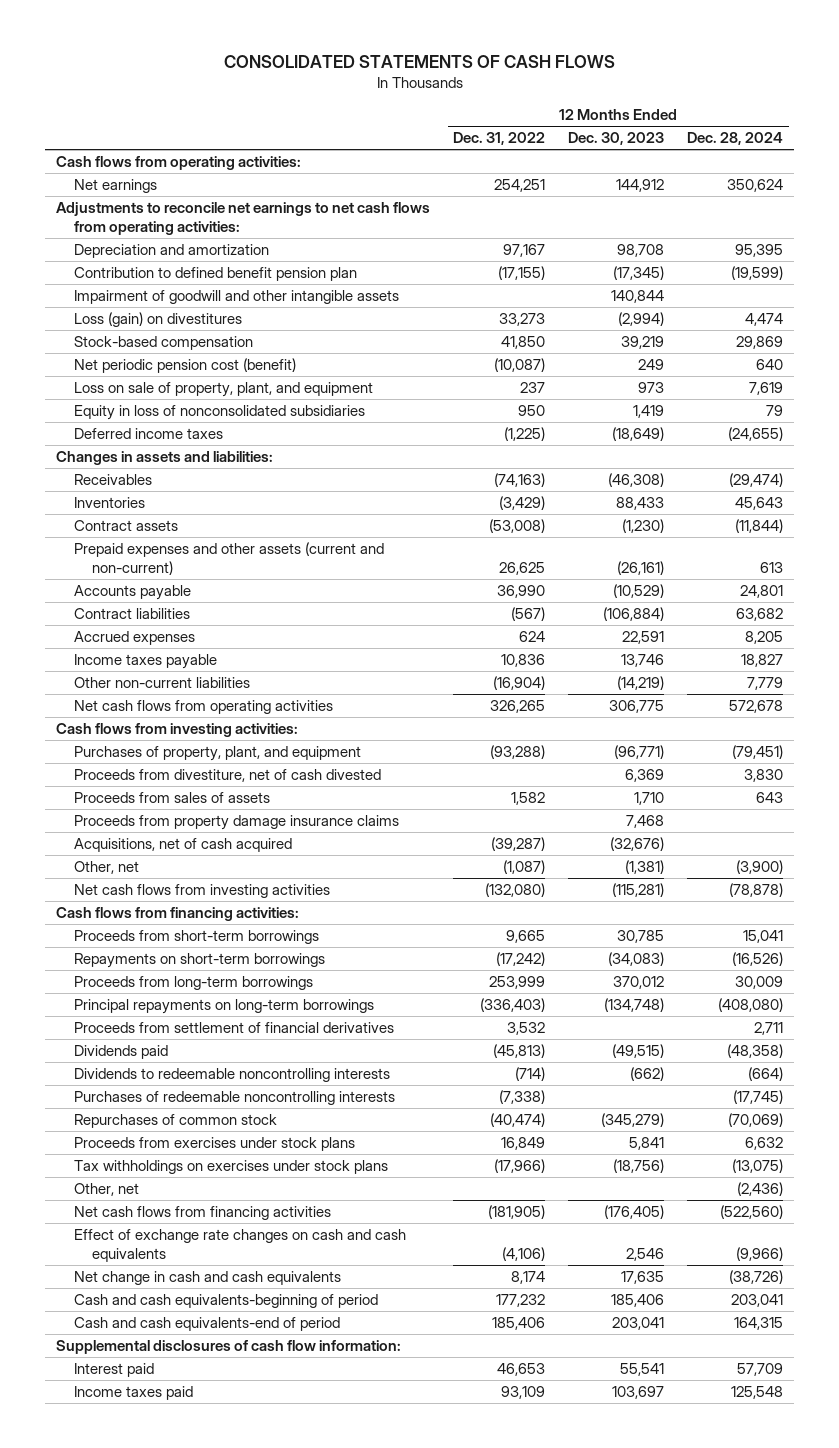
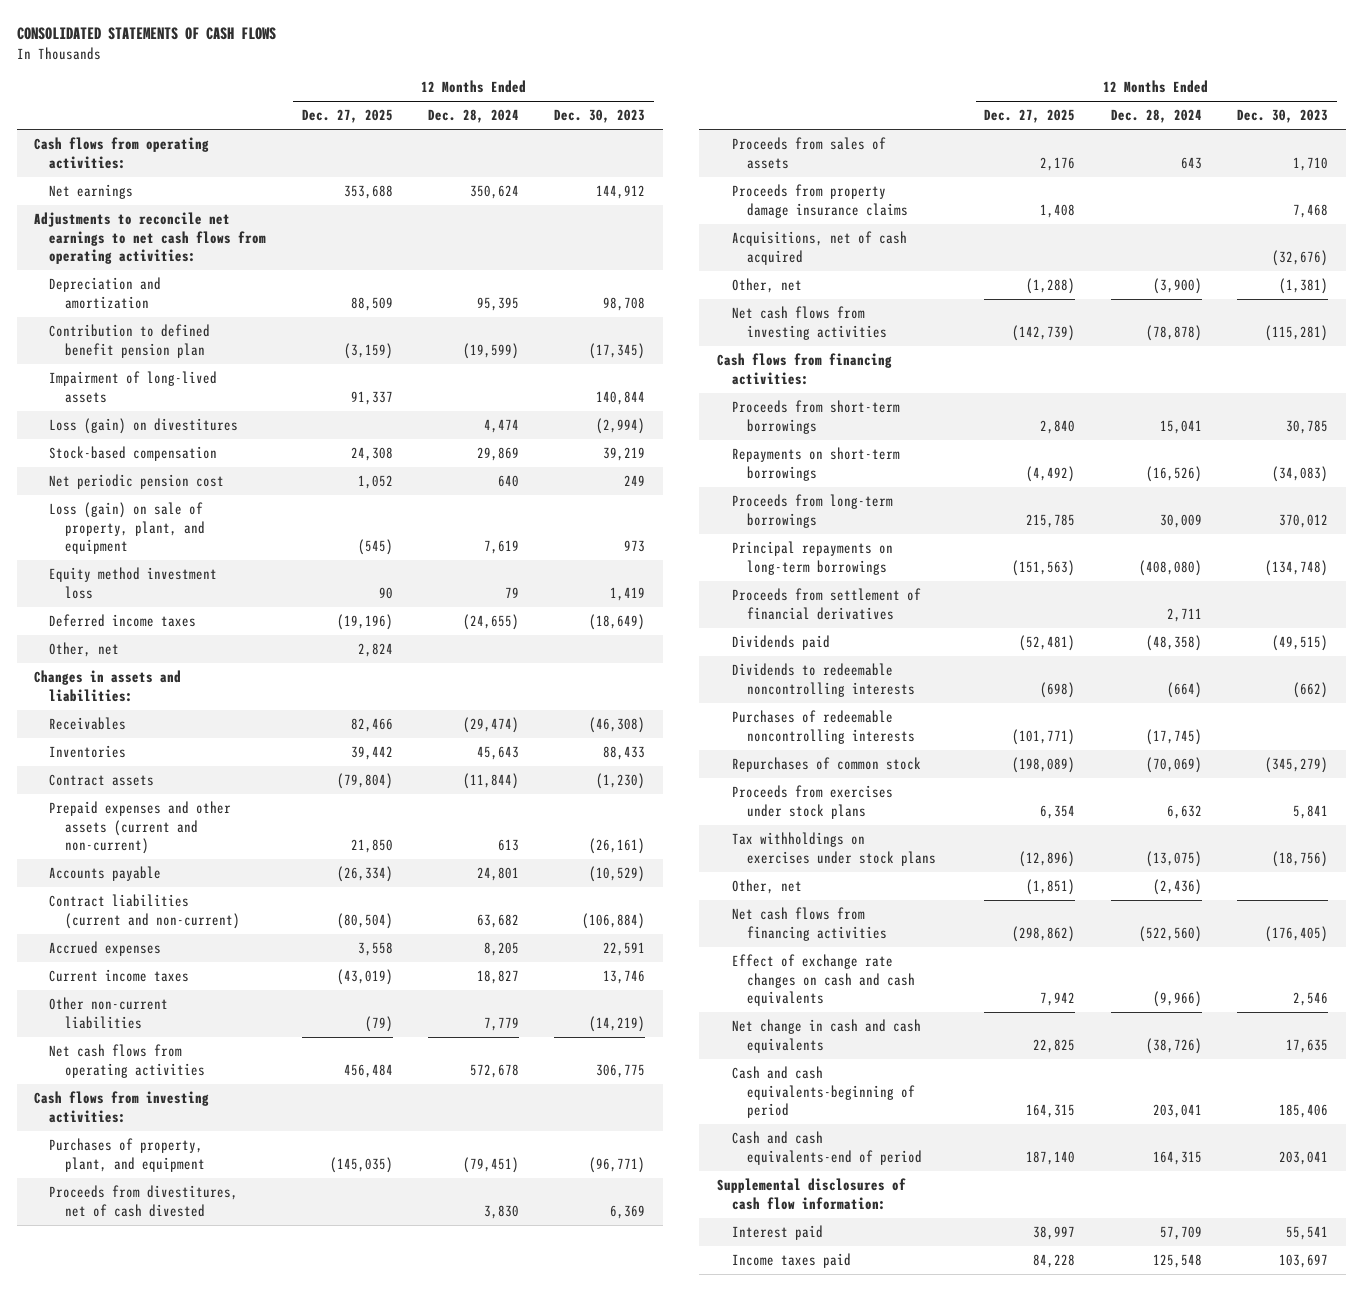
- | 12 Months Ended Dec. 31, 2022 | 12 Months Ended Dec. 30, 2023 | 12 Months Ended Dec. 28, 2024
+ | 12 Months Ended Dec. 27, 2025 | 12 Months Ended Dec. 28, 2024 | 12 Months Ended Dec. 30, 2023
- Impairment of goodwill and other intangible assets | | 140,844 |
+ Impairment of long-lived assets | 91,337 | | 140,844
- Net periodic pension cost (benefit) | (10,087) | 249 | 640
- Loss on sale of property, plant, and equipment | 237 | 973 | 7,619
- Equity in loss of nonconsolidated subsidiaries | 950 | 1,419 | 79
+ Net periodic pension cost | 1,052 | 640 | 249
+ Loss (gain) on sale of property, plant, and equipment | (545) | 7,619 | 973
+ Equity method investment loss | 90 | 79 | 1,419
+ Other, net | 2,824 | |
- Contract liabilities | (567) | (106,884) | 63,682
+ Contract liabilities (current and non-current) | (80,504) | 63,682 | (106,884)
- Income taxes payable | 10,836 | 13,746 | 18,827
+ Current income taxes | (43,019) | 18,827 | 13,746
- Proceeds from divestiture, net of cash divested | | 6,369 | 3,830
+ Proceeds from divestitures, net of cash divested | | 3,830 | 6,369

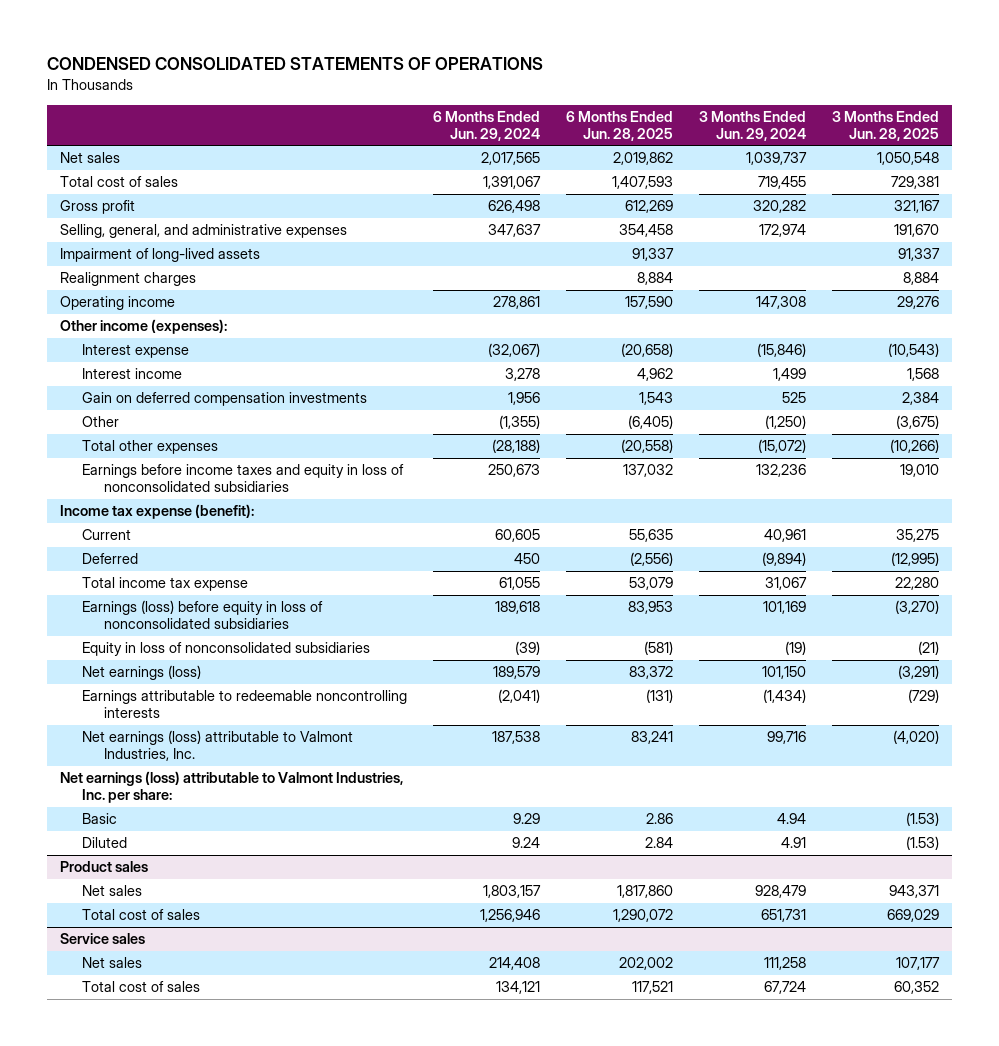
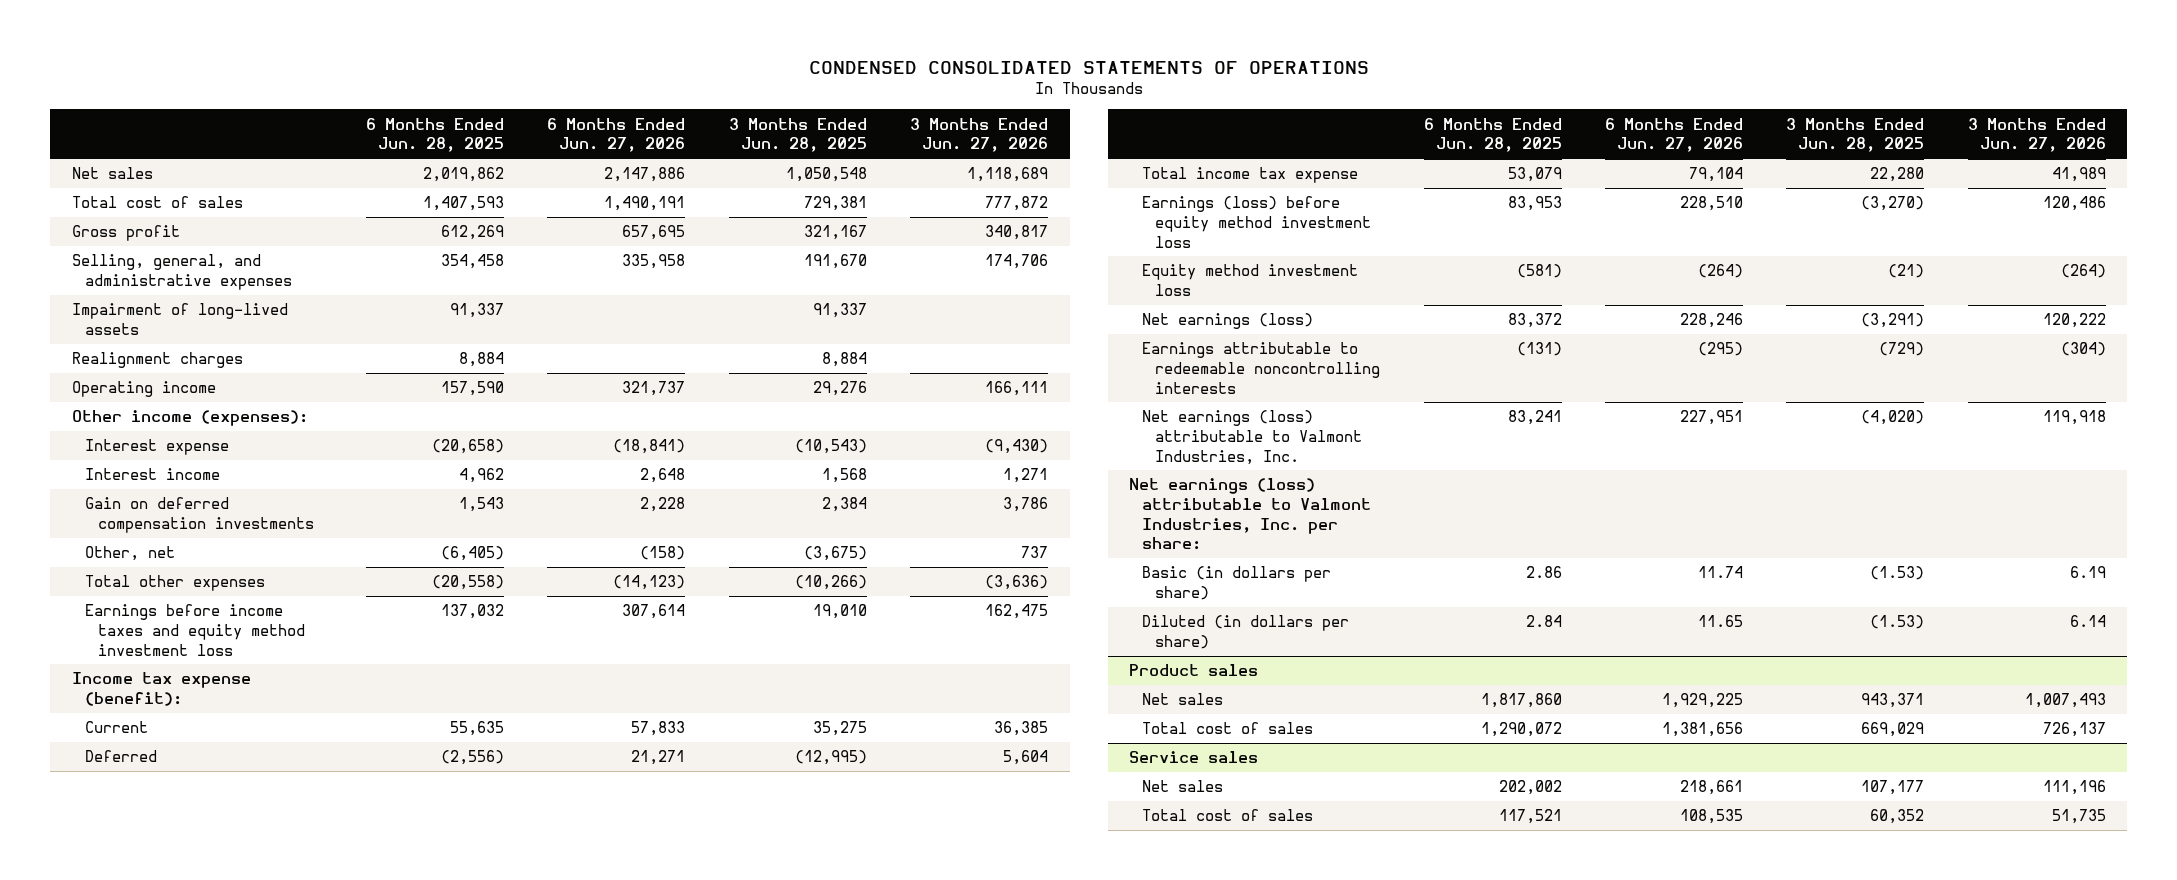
- | 6 Months Ended Jun. 29, 2024 | 6 Months Ended Jun. 28, 2025 | 3 Months Ended Jun. 29, 2024 | 3 Months Ended Jun. 28, 2025
+ | 6 Months Ended Jun. 28, 2025 | 6 Months Ended Jun. 27, 2026 | 3 Months Ended Jun. 28, 2025 | 3 Months Ended Jun. 27, 2026
- Other | (1,355) | (6,405) | (1,250) | (3,675)
+ Other, net | (6,405) | (158) | (3,675) | 737
- Earnings before income taxes and equity in loss of nonconsolidated subsidiaries | 250,673 | 137,032 | 132,236 | 19,010
+ Earnings before income taxes and equity method investment loss | 137,032 | 307,614 | 19,010 | 162,475
- Earnings (loss) before equity in loss of nonconsolidated subsidiaries | 189,618 | 83,953 | 101,169 | (3,270)
- Equity in loss of nonconsolidated subsidiaries | (39) | (581) | (19) | (21)
+ Earnings (loss) before equity method investment loss | 83,953 | 228,510 | (3,270) | 120,486
+ Equity method investment loss | (581) | (264) | (21) | (264)
- Basic | 9.29 | 2.86 | 4.94 | (1.53)
- Diluted | 9.24 | 2.84 | 4.91 | (1.53)
+ Basic (in dollars per share) | 2.86 | 11.74 | (1.53) | 6.19
+ Diluted (in dollars per share) | 2.84 | 11.65 | (1.53) | 6.14

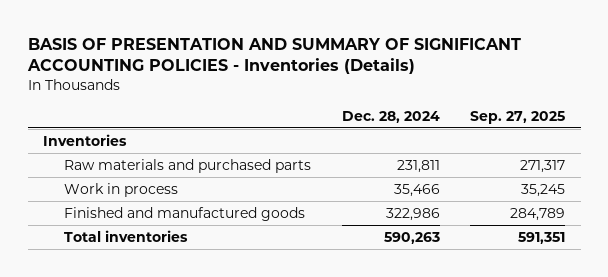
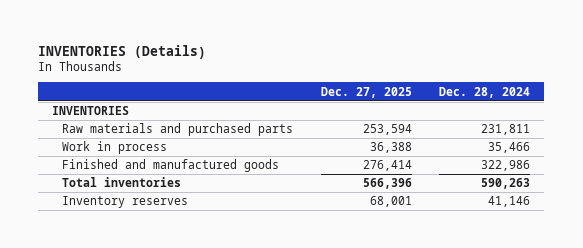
- BASIS OF PRESENTATION AND SUMMARY OF SIGNIFICANT ACCOUNTING POLICIES - Inventories (Details)
+ INVENTORIES (Details)
- | Dec. 28, 2024 | Sep. 27, 2025
+ | Dec. 27, 2025 | Dec. 28, 2024
- Inventories
+ INVENTORIES
+ Inventory reserves | 68,001 | 41,146

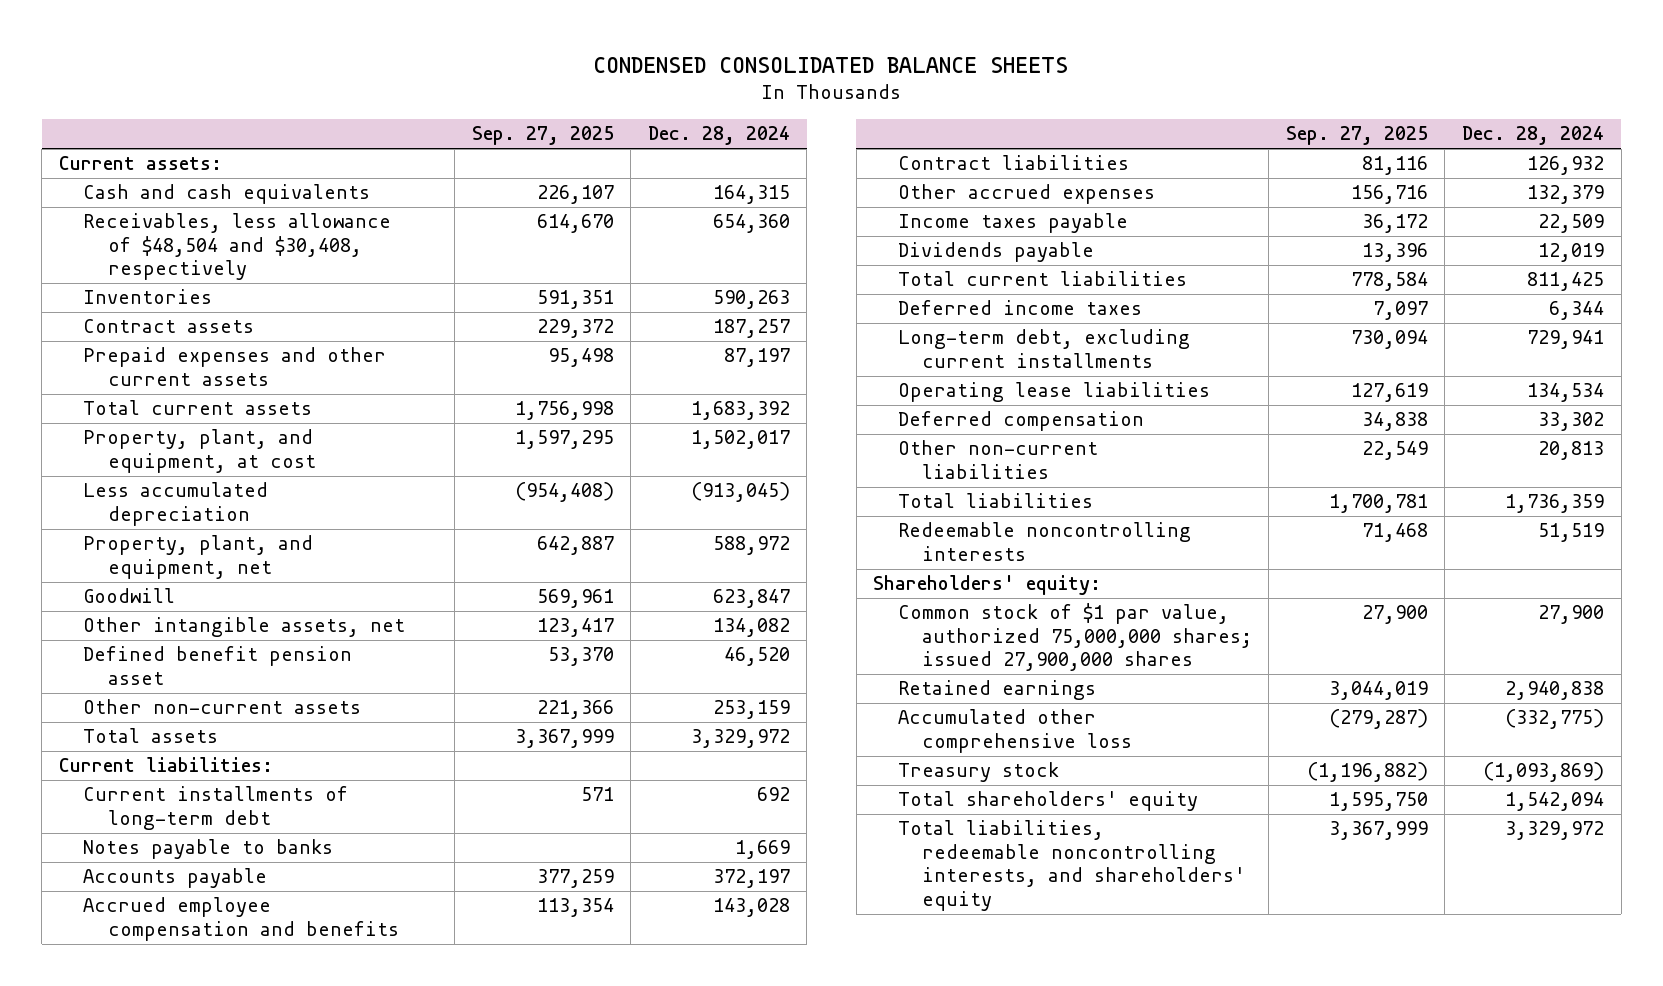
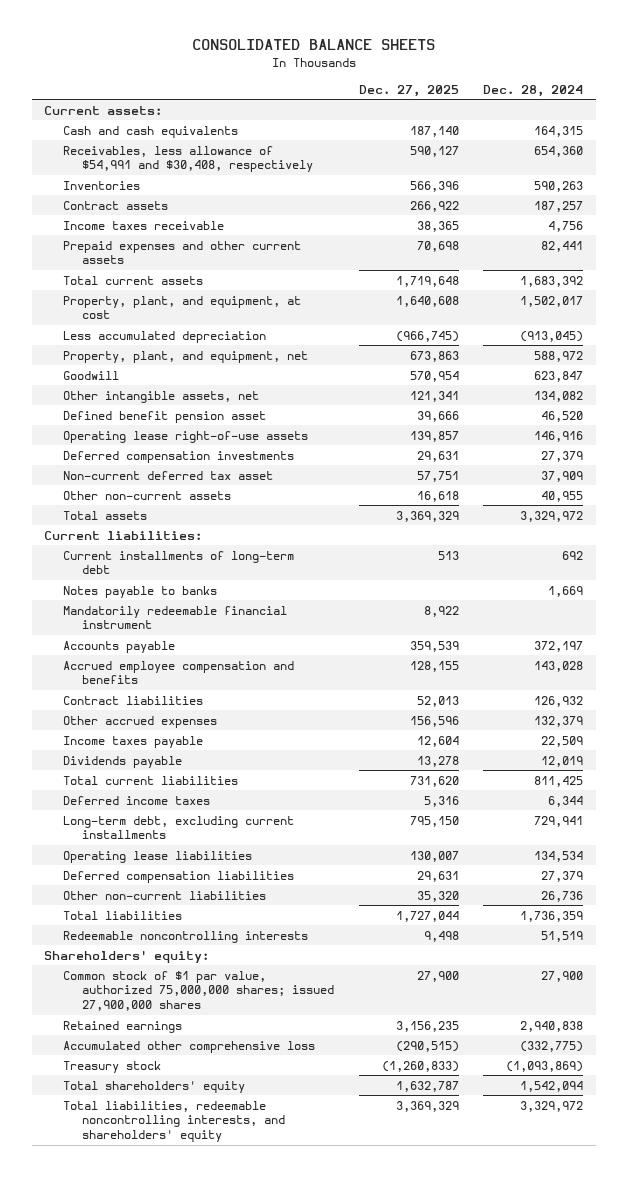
- CONDENSED CONSOLIDATED BALANCE SHEETS
+ CONSOLIDATED BALANCE SHEETS
- | Sep. 27, 2025 | Dec. 28, 2024
+ | Dec. 27, 2025 | Dec. 28, 2024
- Receivables, less allowance of $48,504 and $30,408, respectively | 614,670 | 654,360
+ Receivables, less allowance of $54,991 and $30,408, respectively | 590,127 | 654,360
- Prepaid expenses and other current assets | 95,498 | 87,197
+ Income taxes receivable | 38,365 | 4,756
+ Prepaid expenses and other current assets | 70,698 | 82,441
- Other non-current assets | 221,366 | 253,159
+ Operating lease right-of-use assets | 139,857 | 146,916
+ Deferred compensation investments | 29,631 | 27,379
+ Non-current deferred tax asset | 57,751 | 37,909
+ Other non-current assets | 16,618 | 40,955
+ Mandatorily redeemable financial instrument | 8,922 |
- Deferred compensation | 34,838 | 33,302
- Other non-current liabilities | 22,549 | 20,813
+ Deferred compensation liabilities | 29,631 | 27,379
+ Other non-current liabilities | 35,320 | 26,736

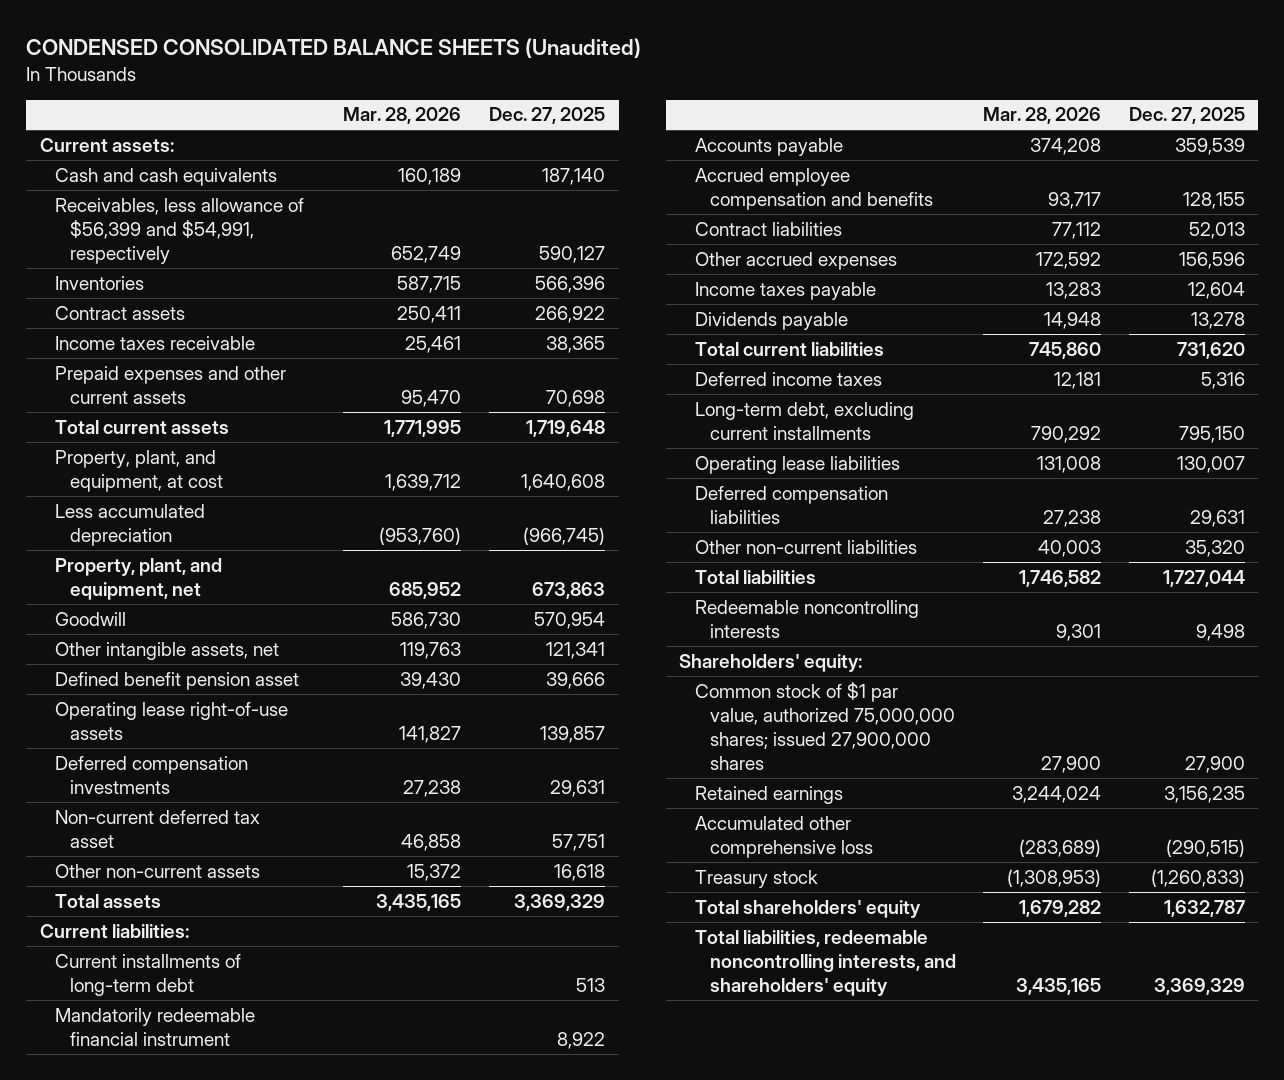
- CONSOLIDATED BALANCE SHEETS
+ CONDENSED CONSOLIDATED BALANCE SHEETS (Unaudited)
- | Dec. 27, 2025 | Dec. 28, 2024
+ | Mar. 28, 2026 | Dec. 27, 2025
- Receivables, less allowance of $54,991 and $30,408, respectively | 590,127 | 654,360
+ Receivables, less allowance of $56,399 and $54,991, respectively | 652,749 | 590,127
- Notes payable to banks | | 1,669

